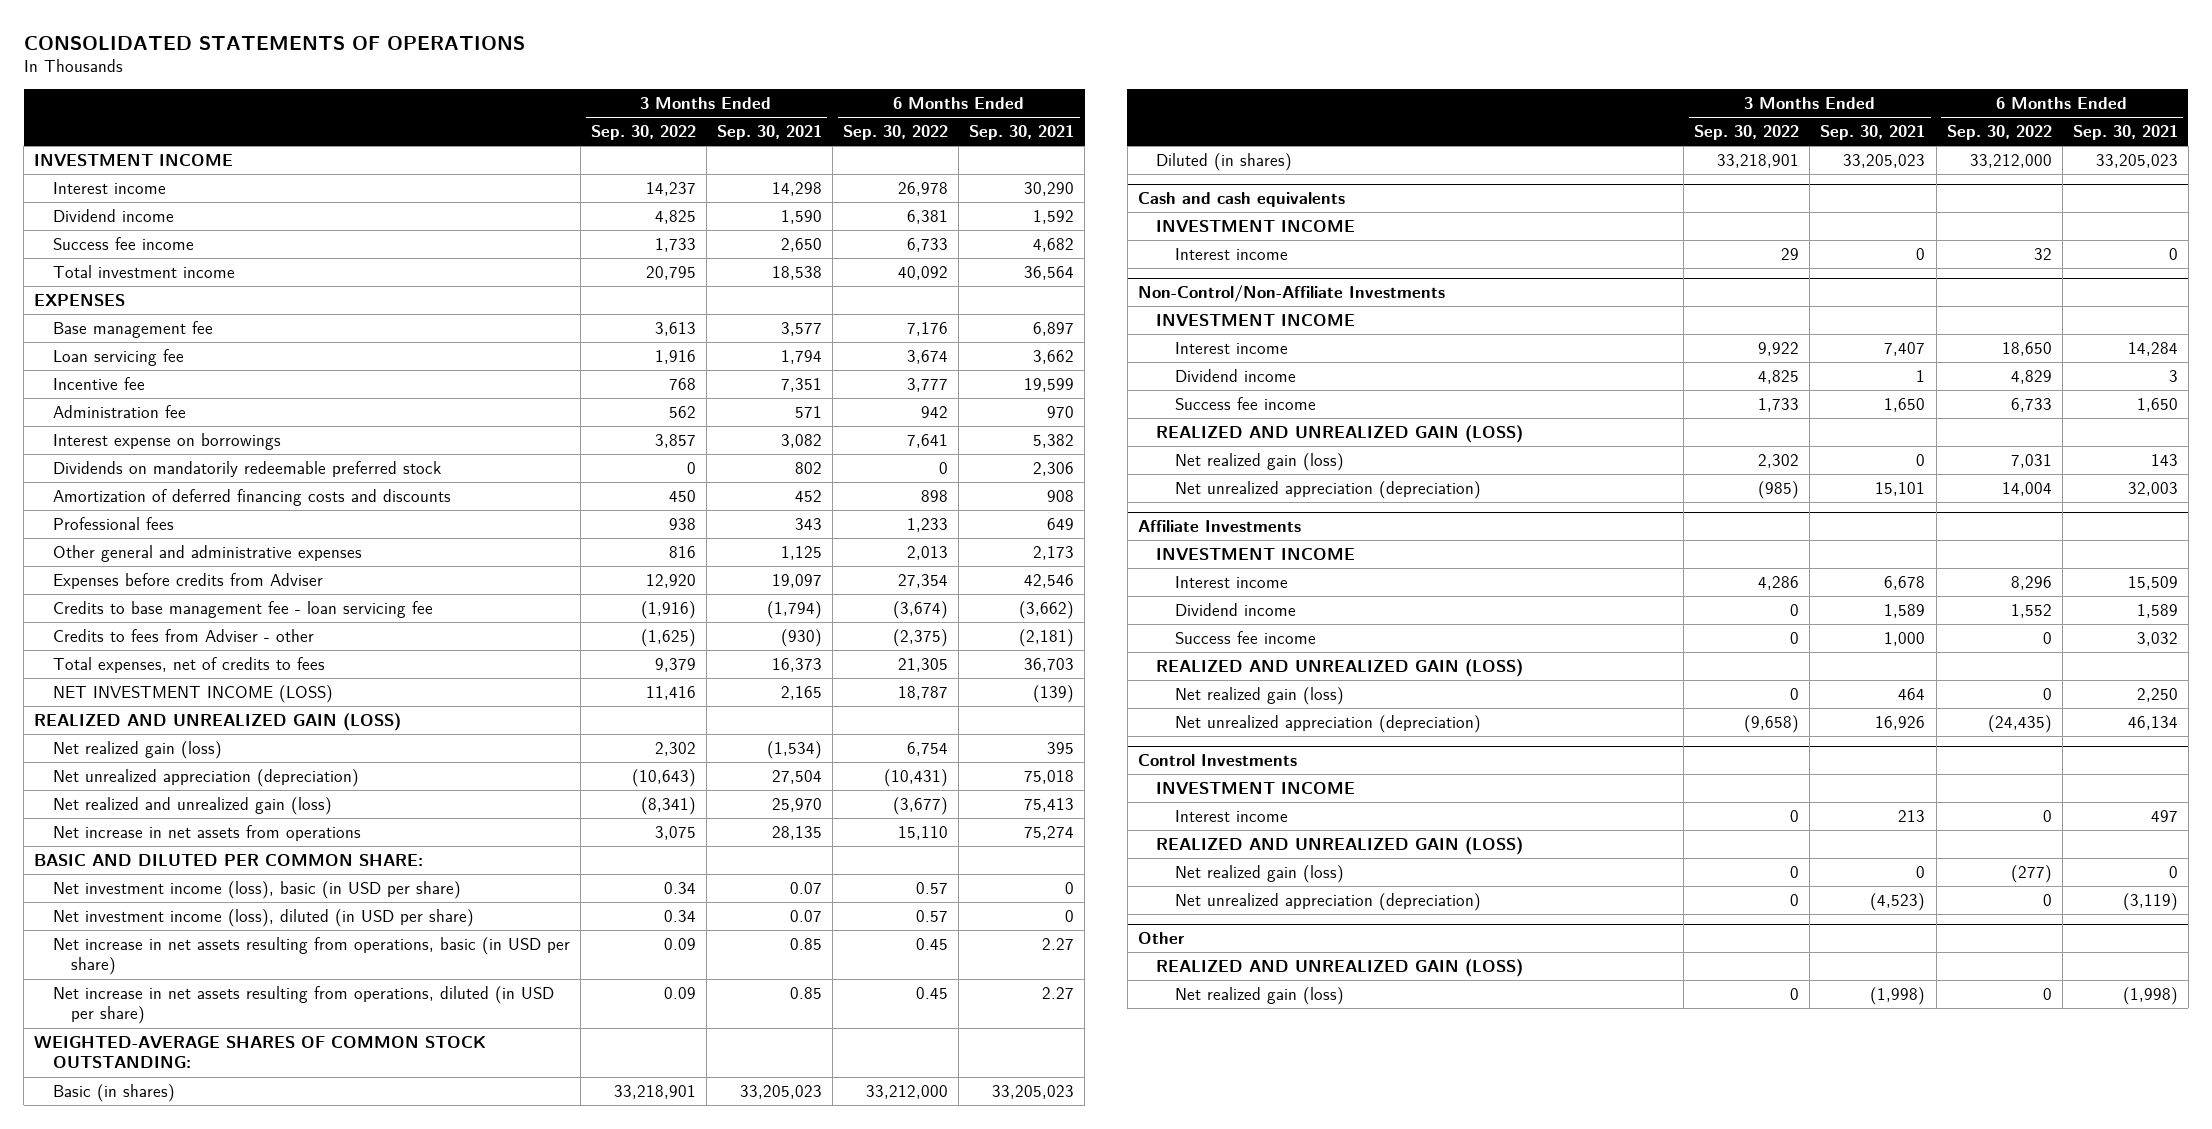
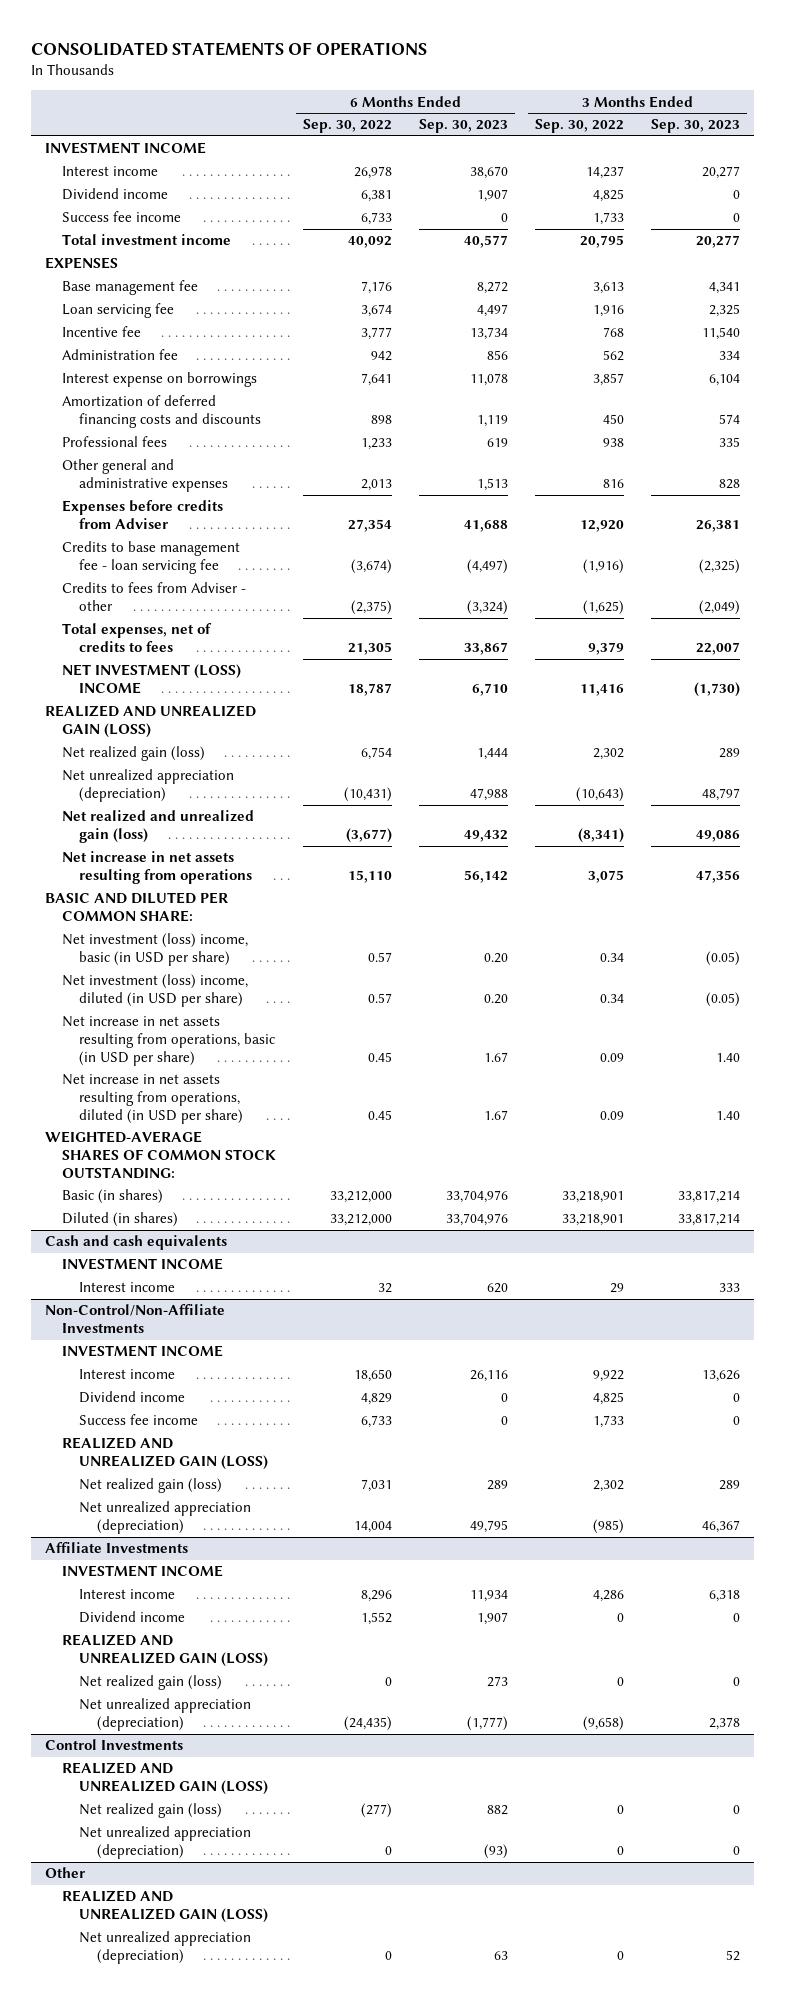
- | 3 Months Ended Sep. 30, 2022 | 3 Months Ended Sep. 30, 2021 | 6 Months Ended Sep. 30, 2022 | 6 Months Ended Sep. 30, 2021
+ | 6 Months Ended Sep. 30, 2022 | 6 Months Ended Sep. 30, 2023 | 3 Months Ended Sep. 30, 2022 | 3 Months Ended Sep. 30, 2023
- Dividends on mandatorily redeemable preferred stock | 0 | 802 | 0 | 2,306
- NET INVESTMENT INCOME (LOSS) | 11,416 | 2,165 | 18,787 | (139)
+ NET INVESTMENT (LOSS) INCOME | 18,787 | 6,710 | 11,416 | (1,730)
- Net increase in net assets from operations | 3,075 | 28,135 | 15,110 | 75,274
+ Net increase in net assets resulting from operations | 15,110 | 56,142 | 3,075 | 47,356
- Net investment income (loss), basic (in USD per share) | 0.34 | 0.07 | 0.57 | 0
- Net investment income (loss), diluted (in USD per share) | 0.34 | 0.07 | 0.57 | 0
+ Net investment (loss) income, basic (in USD per share) | 0.57 | 0.20 | 0.34 | (0.05)
+ Net investment (loss) income, diluted (in USD per share) | 0.57 | 0.20 | 0.34 | (0.05)
@ Affiliate Investments
- Success fee income | 0 | 1,000 | 0 | 3,032
@ Control Investments
- INVESTMENT INCOME
- Interest income | 0 | 213 | 0 | 497
@ Other
- Net realized gain (loss) | 0 | (1,998) | 0 | (1,998)
+ Net unrealized appreciation (depreciation) | 0 | 63 | 0 | 52

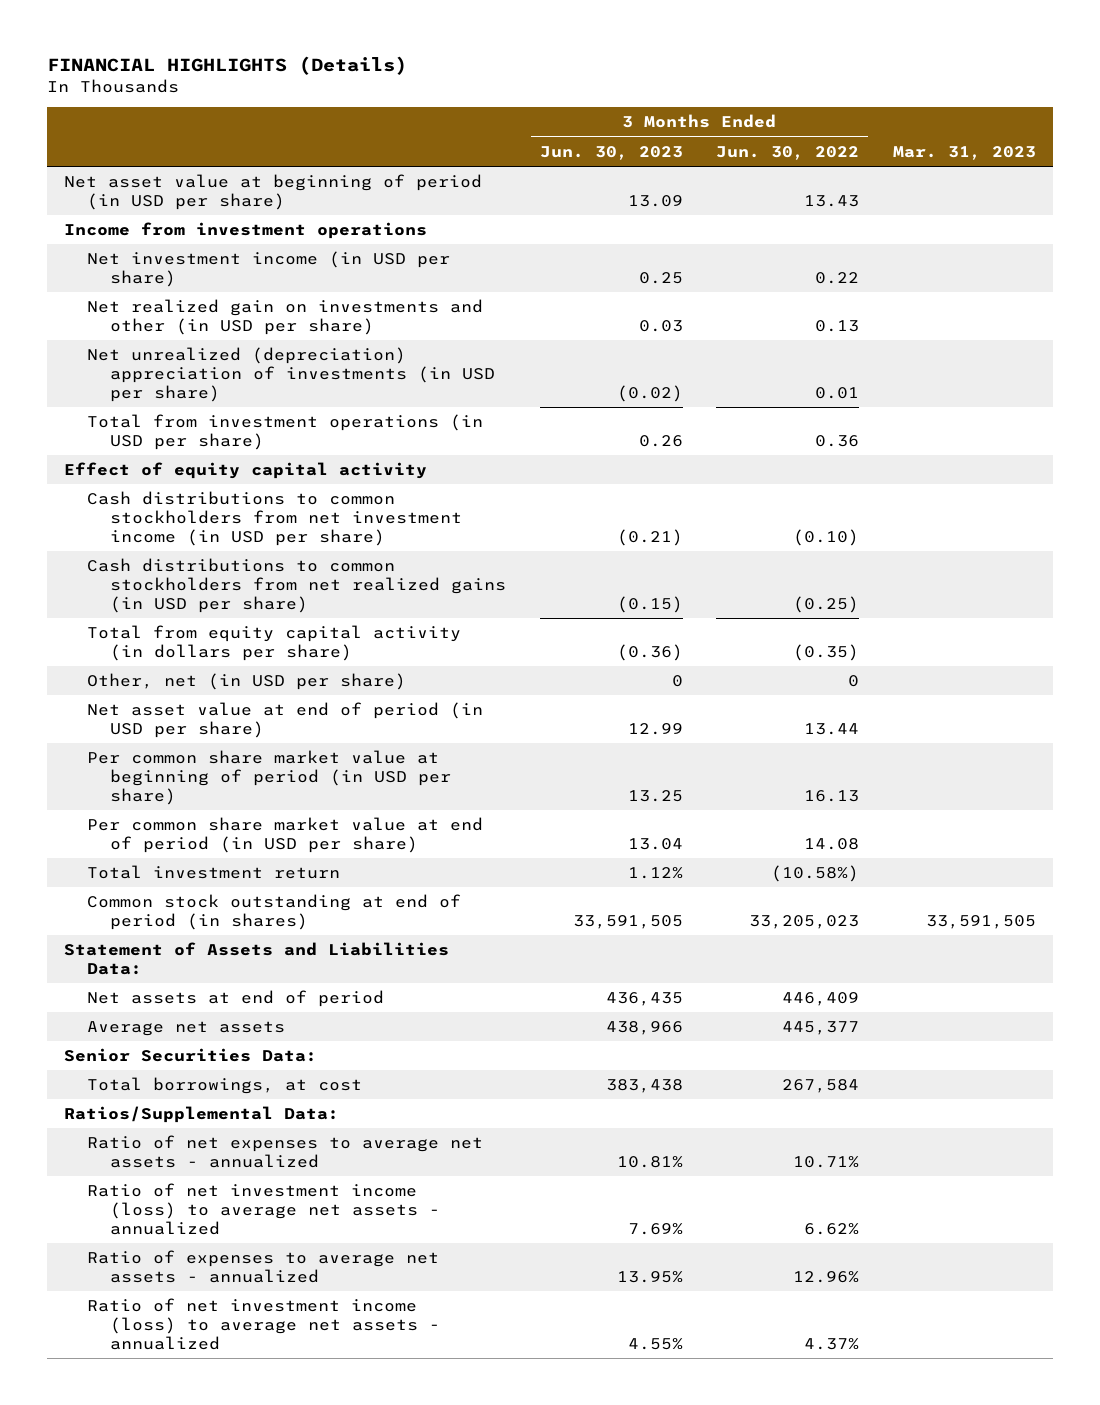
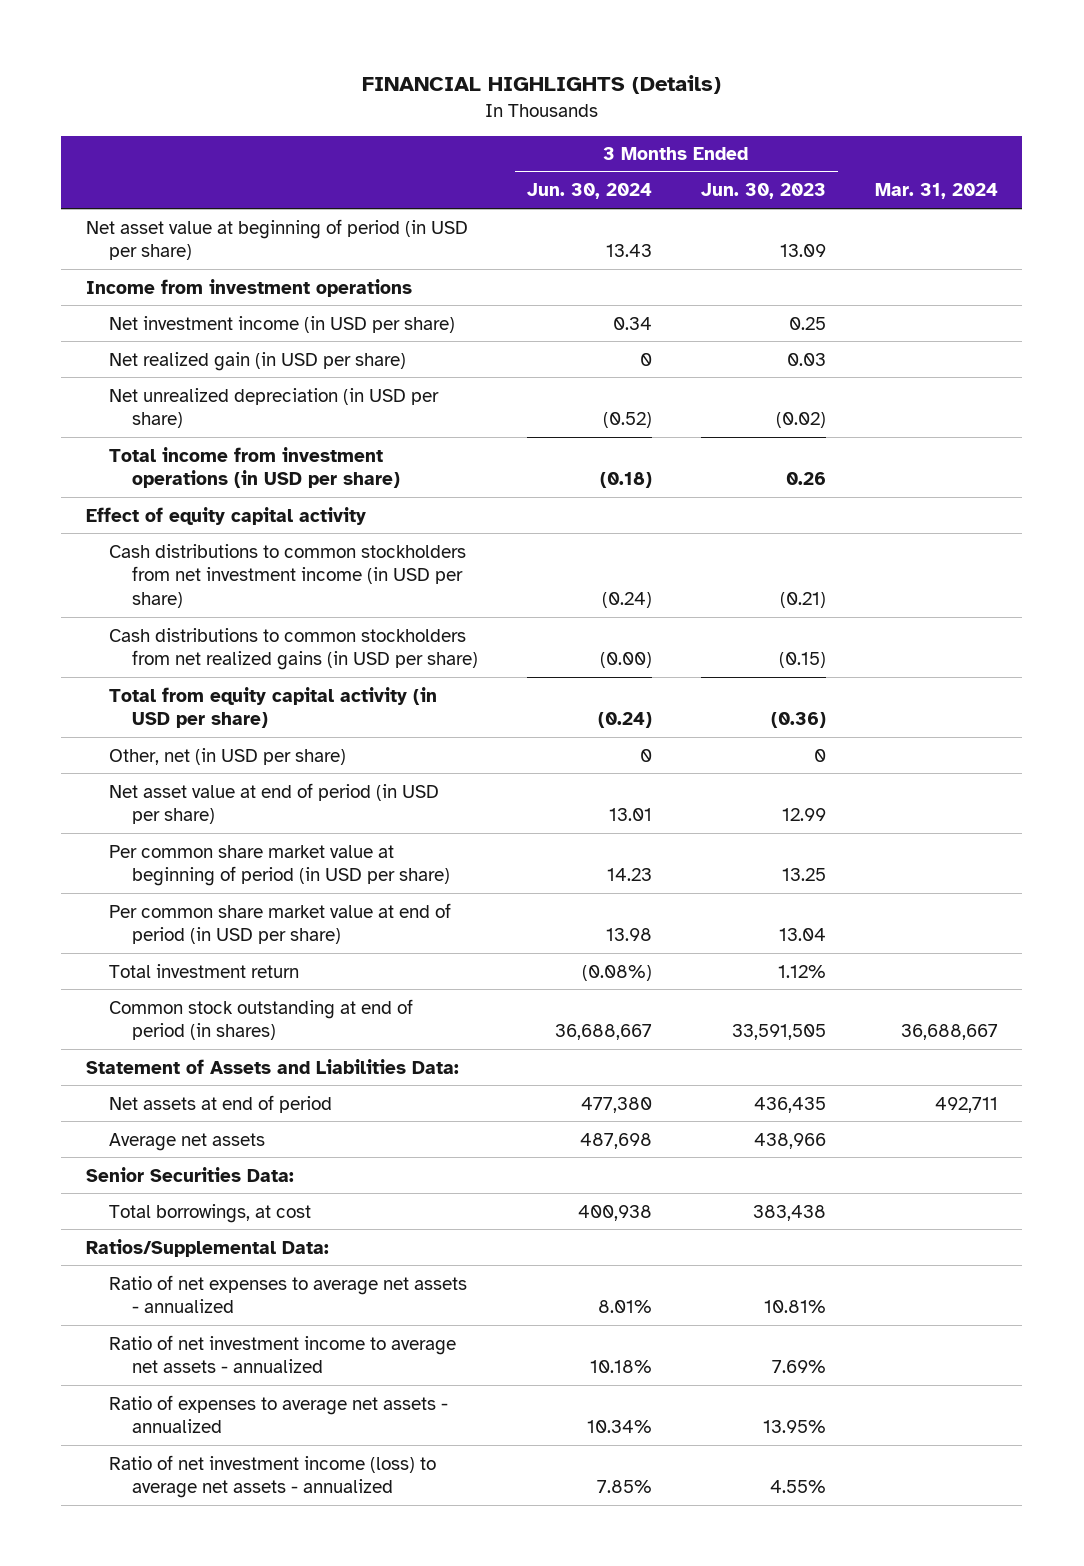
- | 3 Months Ended Jun. 30, 2023 | 3 Months Ended Jun. 30, 2022 | Mar. 31, 2023
+ | 3 Months Ended Jun. 30, 2024 | 3 Months Ended Jun. 30, 2023 | Mar. 31, 2024
- Net realized gain on investments and other (in USD per share) | 0.03 | 0.13 |
- Net unrealized (depreciation) appreciation of investments (in USD per share) | (0.02) | 0.01 |
- Total from investment operations (in USD per share) | 0.26 | 0.36 |
+ Net realized gain (in USD per share) | 0 | 0.03 |
+ Net unrealized depreciation (in USD per share) | (0.52) | (0.02) |
+ Total income from investment operations (in USD per share) | (0.18) | 0.26 |
- Total from equity capital activity (in dollars per share) | (0.36) | (0.35) |
+ Total from equity capital activity (in USD per share) | (0.24) | (0.36) |
- Ratio of net investment income (loss) to average net assets - annualized | 7.69% | 6.62% |
+ Ratio of net investment income to average net assets - annualized | 10.18% | 7.69% |

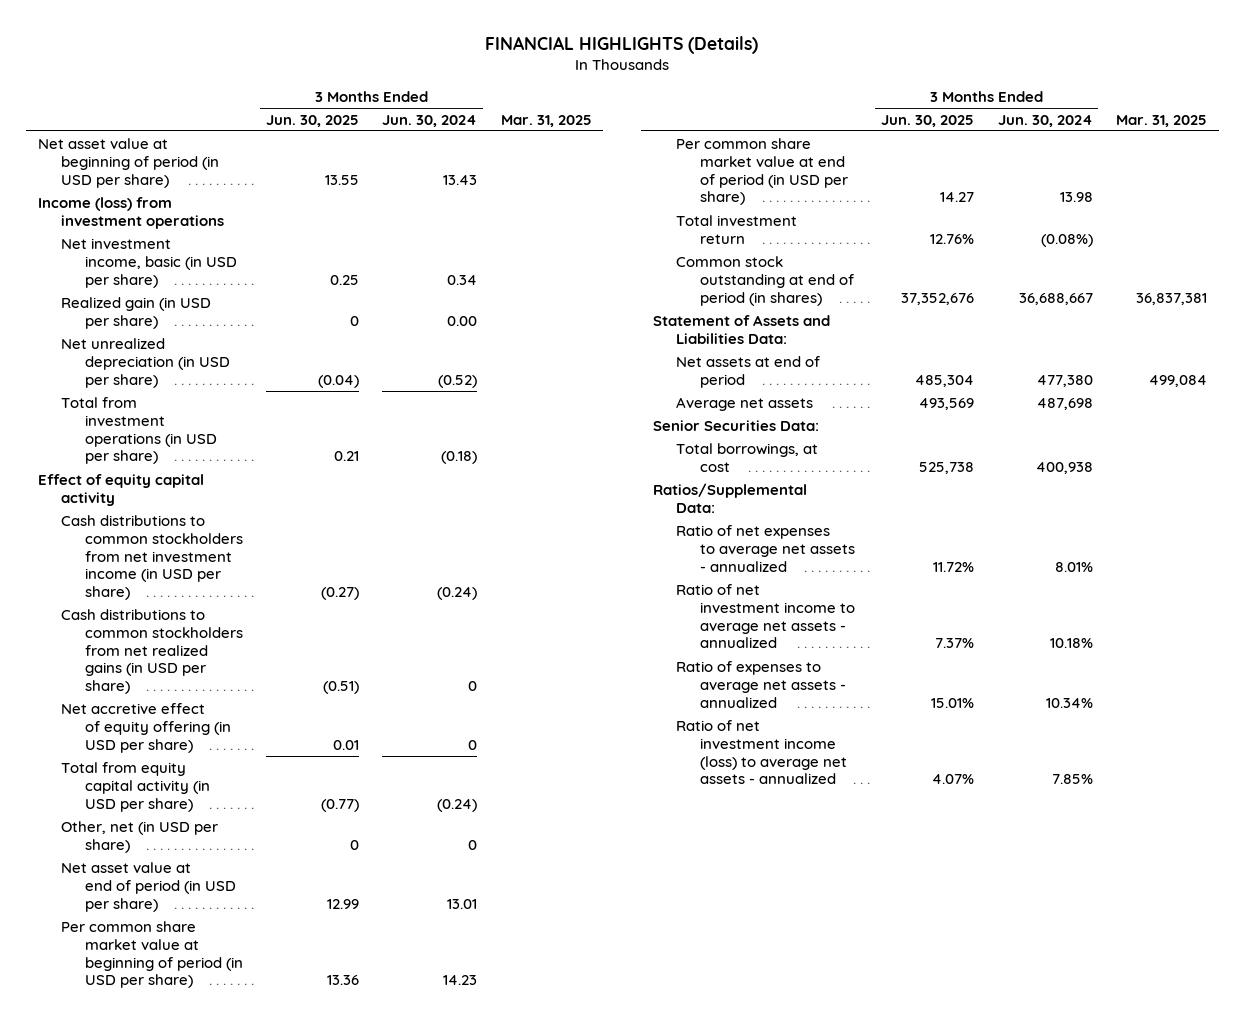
- | 3 Months Ended Jun. 30, 2024 | 3 Months Ended Jun. 30, 2023 | Mar. 31, 2024
+ | 3 Months Ended Jun. 30, 2025 | 3 Months Ended Jun. 30, 2024 | Mar. 31, 2025
- Income from investment operations
- Net investment income (in USD per share) | 0.34 | 0.25 |
- Net realized gain (in USD per share) | 0 | 0.03 |
+ Income (loss) from investment operations
+ Net investment income, basic (in USD per share) | 0.25 | 0.34 |
+ Realized gain (in USD per share) | 0 | 0.00 |
- Total income from investment operations (in USD per share) | (0.18) | 0.26 |
+ Total from investment operations (in USD per share) | 0.21 | (0.18) |
- Cash distributions to common stockholders from net realized gains (in USD per share) | (0.00) | (0.15) |
+ Cash distributions to common stockholders from net realized gains (in USD per share) | (0.51) | 0 |
+ Net accretive effect of equity offering (in USD per share) | 0.01 | 0 |

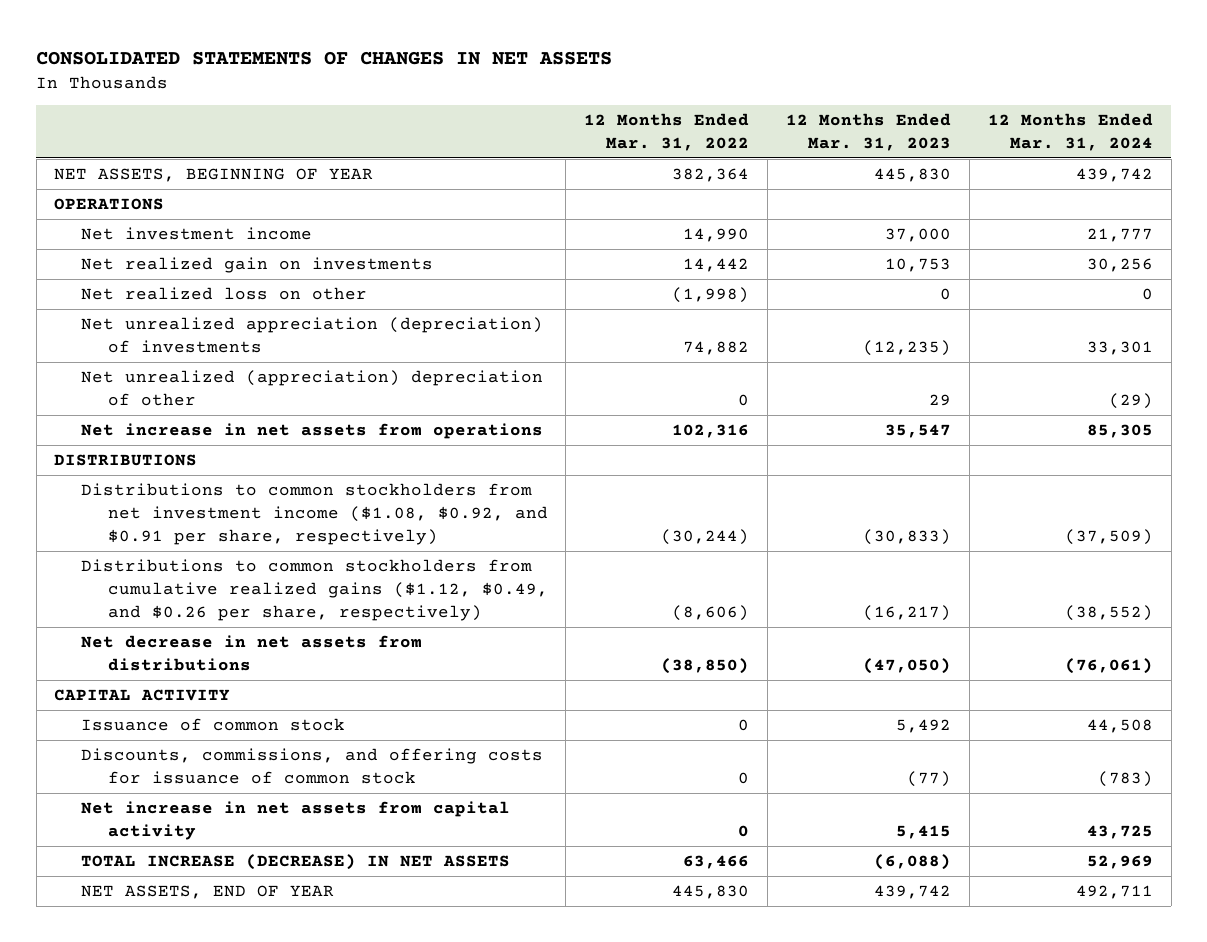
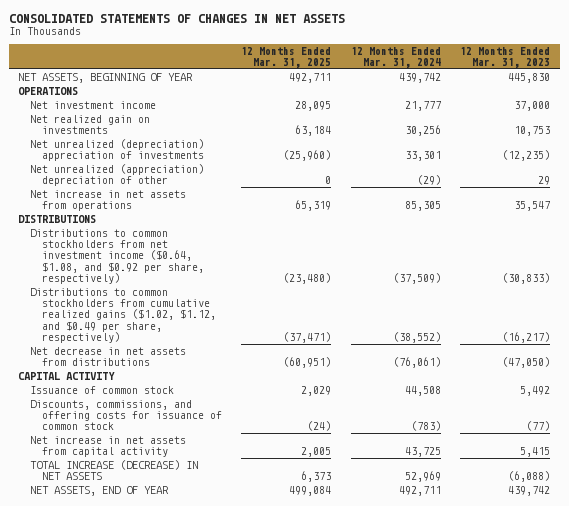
- | 12 Months Ended Mar. 31, 2022 | 12 Months Ended Mar. 31, 2023 | 12 Months Ended Mar. 31, 2024
+ | 12 Months Ended Mar. 31, 2025 | 12 Months Ended Mar. 31, 2024 | 12 Months Ended Mar. 31, 2023
- Net realized loss on other | (1,998) | 0 | 0
- Net unrealized appreciation (depreciation) of investments | 74,882 | (12,235) | 33,301
+ Net unrealized (depreciation) appreciation of investments | (25,960) | 33,301 | (12,235)
- Distributions to common stockholders from net investment income ($1.08, $0.92, and $0.91 per share, respectively) | (30,244) | (30,833) | (37,509)
- Distributions to common stockholders from cumulative realized gains ($1.12, $0.49, and $0.26 per share, respectively) | (8,606) | (16,217) | (38,552)
+ Distributions to common stockholders from net investment income ($0.64, $1.08, and $0.92 per share, respectively) | (23,480) | (37,509) | (30,833)
+ Distributions to common stockholders from cumulative realized gains ($1.02, $1.12, and $0.49 per share, respectively) | (37,471) | (38,552) | (16,217)

